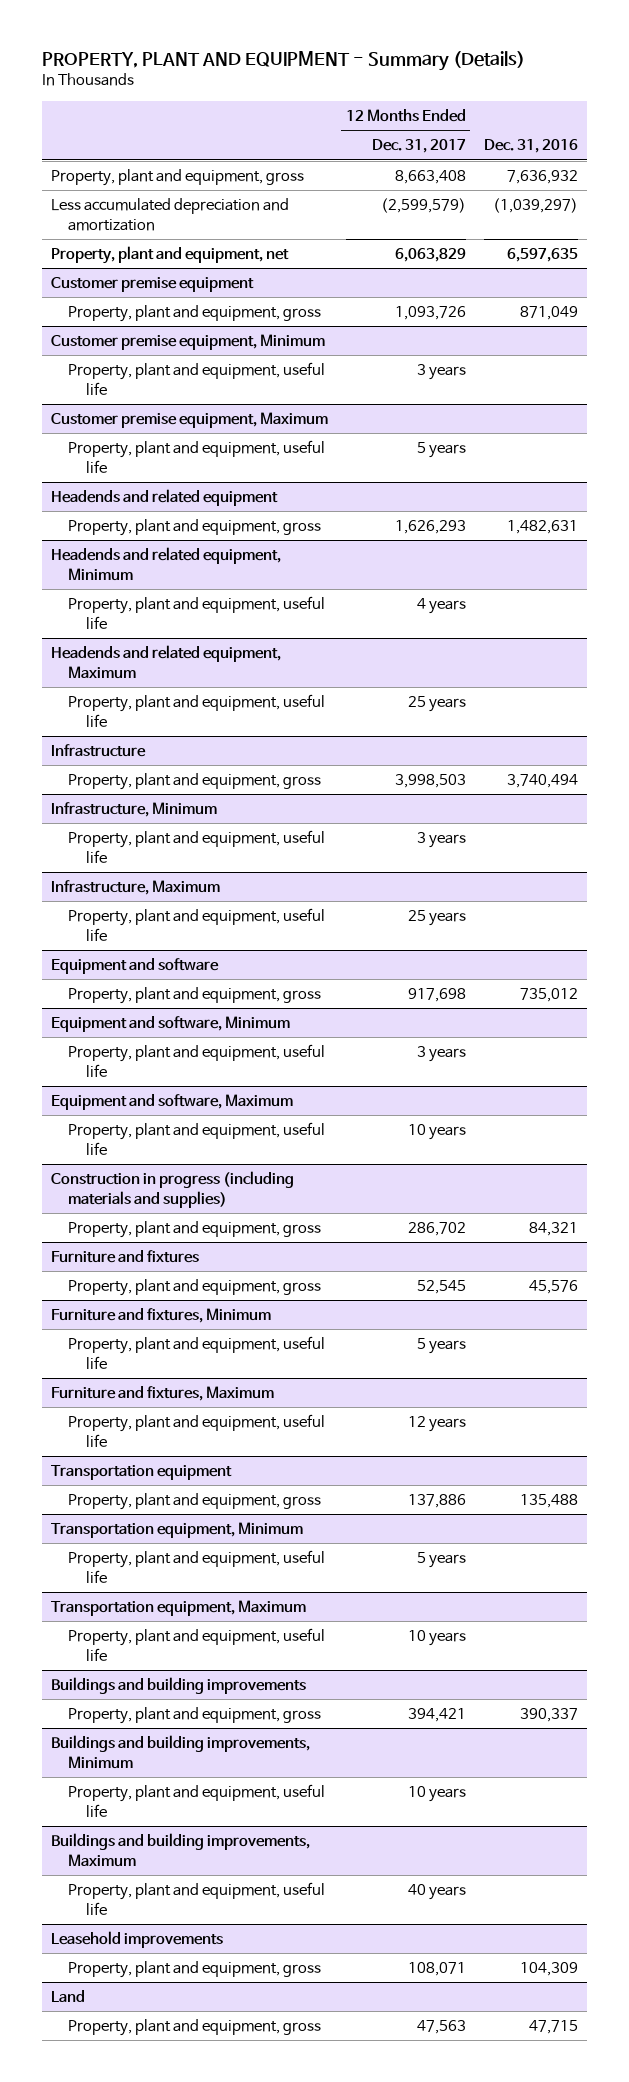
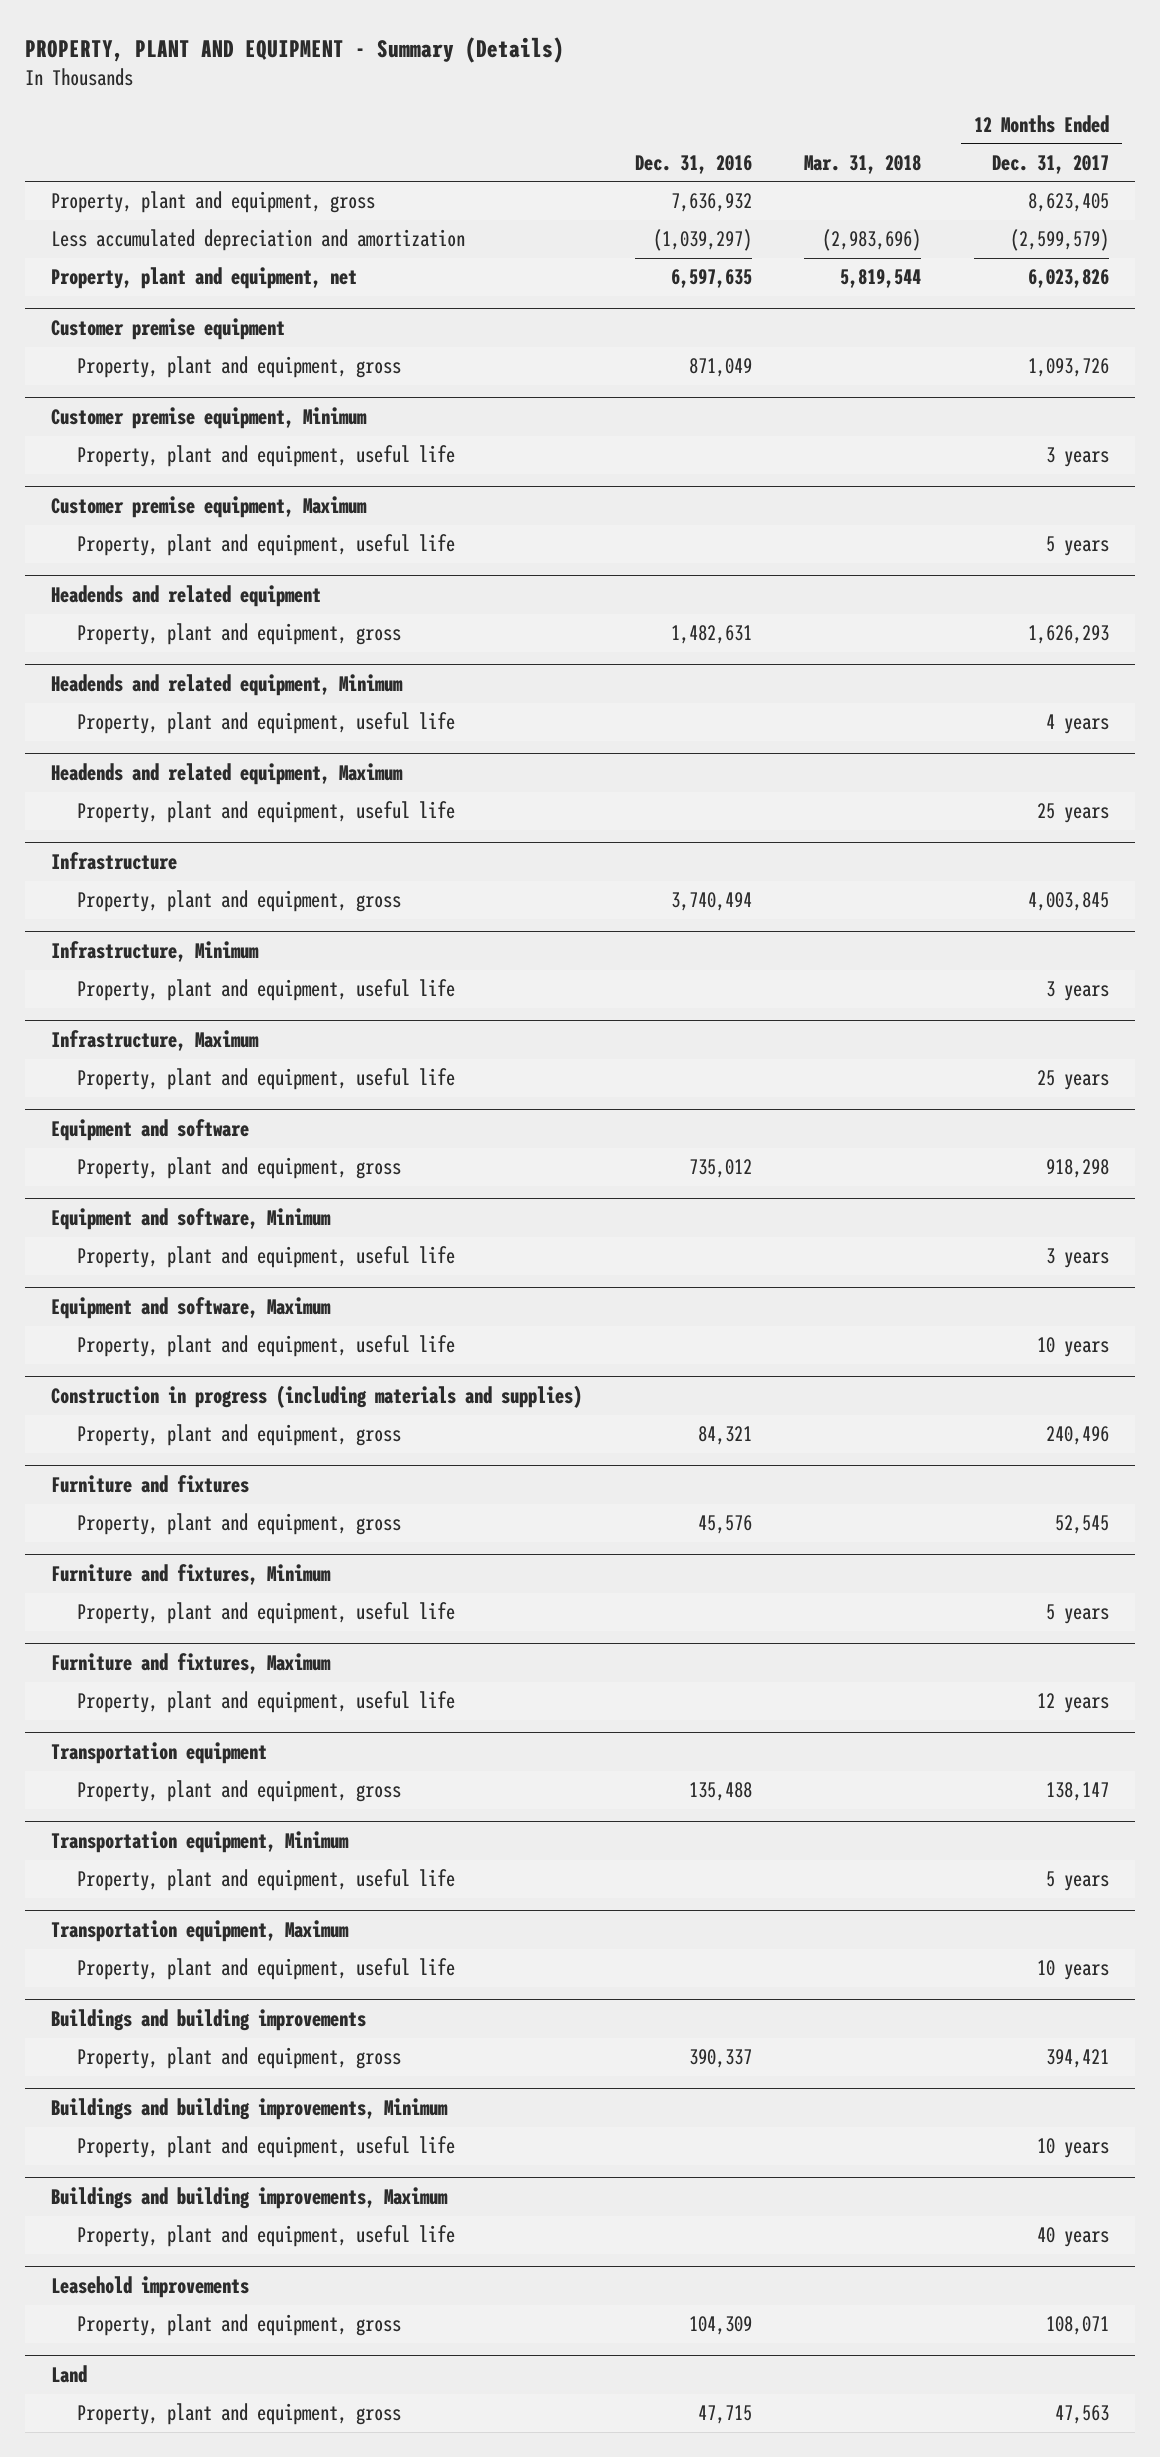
- | 12 Months Ended Dec. 31, 2017 | Dec. 31, 2016
+ | Dec. 31, 2016 | Mar. 31, 2018 | 12 Months Ended Dec. 31, 2017
- Property, plant and equipment, gross | 8,663,408 | 7,636,932
+ Property, plant and equipment, gross | 7,636,932 | | 8,623,405
- Property, plant and equipment, net | 6,063,829 | 6,597,635
+ Property, plant and equipment, net | 6,597,635 | 5,819,544 | 6,023,826
@ Infrastructure
- Property, plant and equipment, gross | 3,998,503 | 3,740,494
+ Property, plant and equipment, gross | 3,740,494 | | 4,003,845
@ Equipment and software
- Property, plant and equipment, gross | 917,698 | 735,012
+ Property, plant and equipment, gross | 735,012 | | 918,298
@ Construction in progress (including materials and supplies)
- Property, plant and equipment, gross | 286,702 | 84,321
+ Property, plant and equipment, gross | 84,321 | | 240,496
@ Transportation equipment
- Property, plant and equipment, gross | 137,886 | 135,488
+ Property, plant and equipment, gross | 135,488 | | 138,147

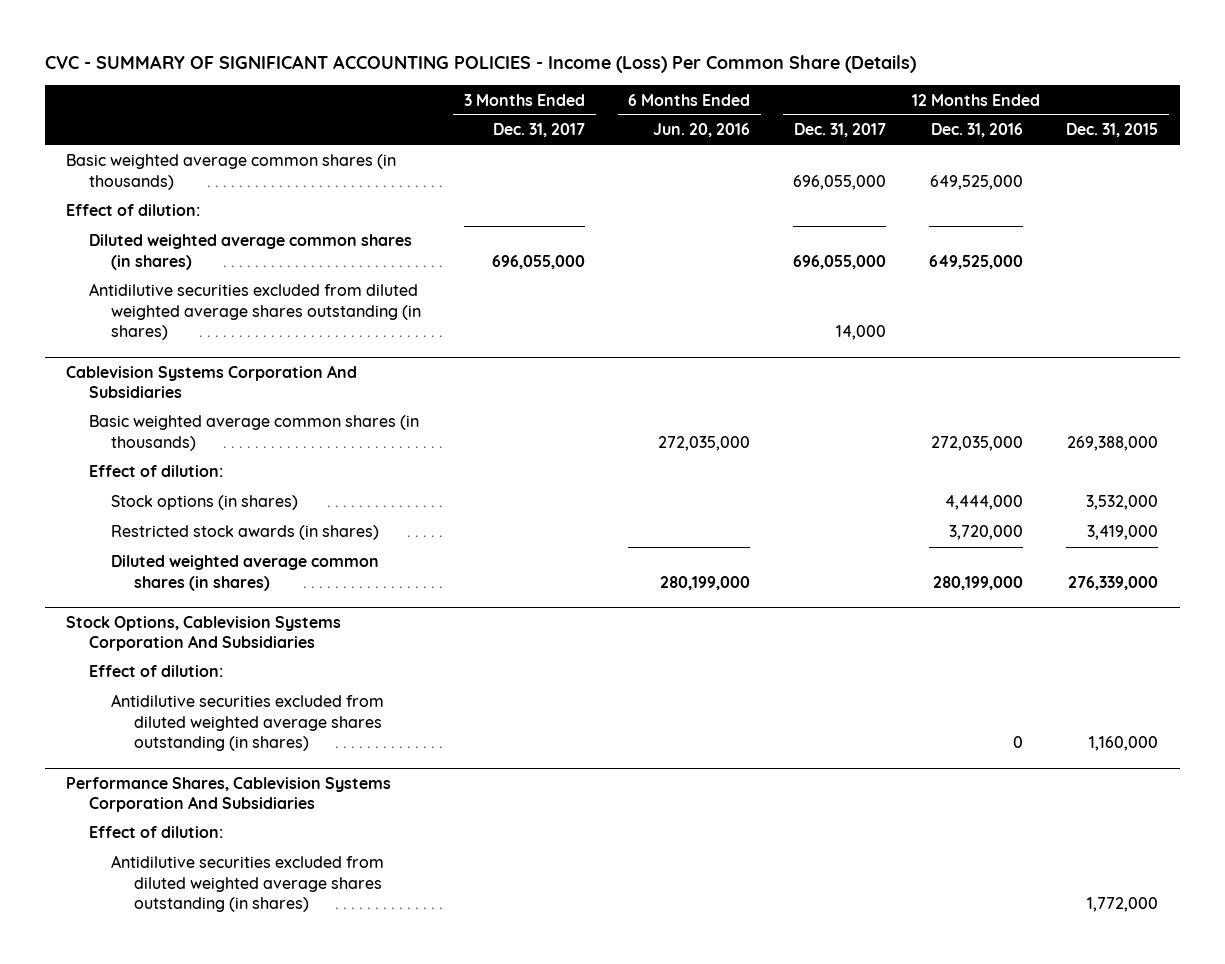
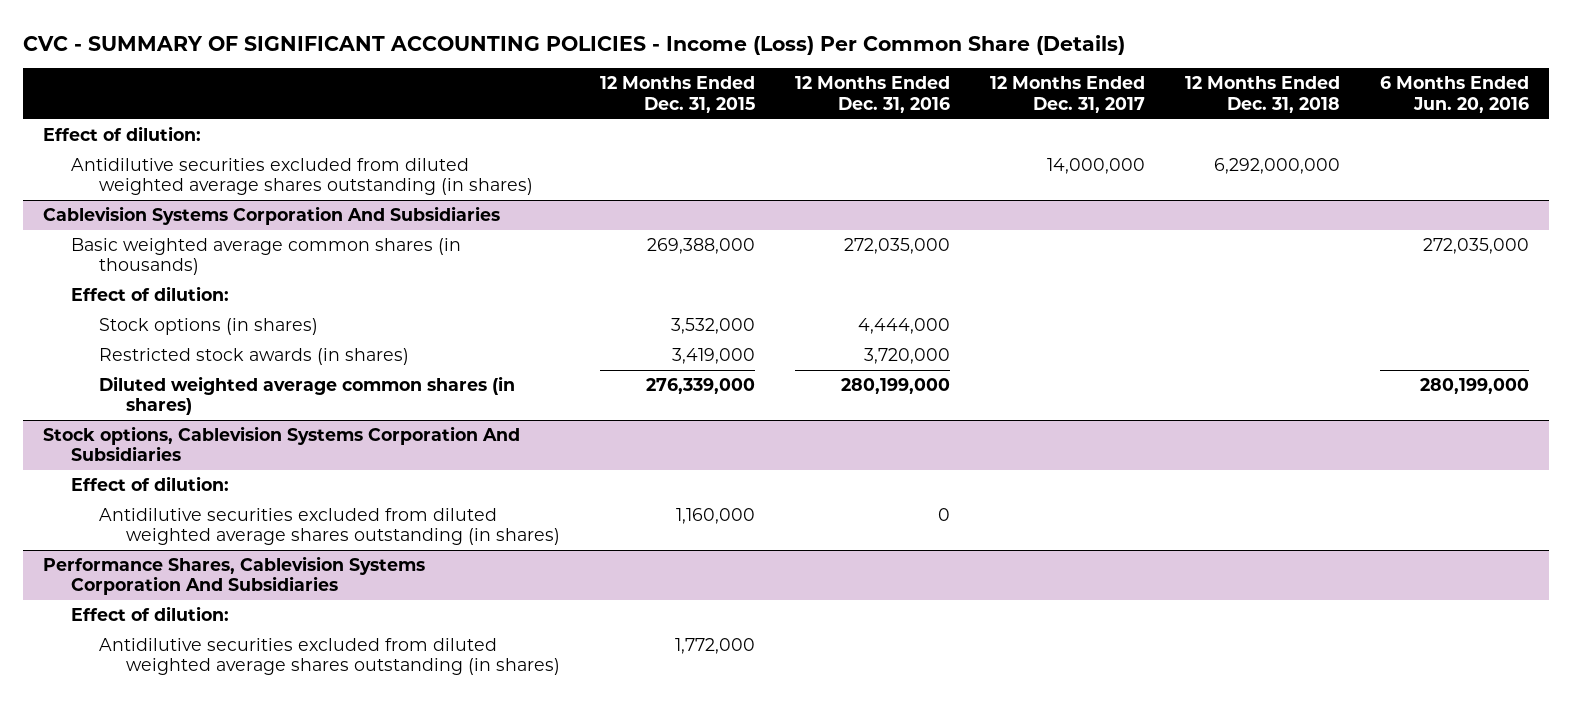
- | 3 Months Ended Dec. 31, 2017 | 6 Months Ended Jun. 20, 2016 | 12 Months Ended Dec. 31, 2017 | 12 Months Ended Dec. 31, 2016 | 12 Months Ended Dec. 31, 2015
+ | 12 Months Ended Dec. 31, 2015 | 12 Months Ended Dec. 31, 2016 | 12 Months Ended Dec. 31, 2017 | 12 Months Ended Dec. 31, 2018 | 6 Months Ended Jun. 20, 2016
- Basic weighted average common shares (in thousands) | | | 696,055,000 | 649,525,000 |
- Diluted weighted average common shares (in shares) | 696,055,000 | | 696,055,000 | 649,525,000 |
- Antidilutive securities excluded from diluted weighted average shares outstanding (in shares) | | | 14,000 | |
+ Antidilutive securities excluded from diluted weighted average shares outstanding (in shares) | | | 14,000,000 | 6,292,000,000 |
- Stock Options, Cablevision Systems Corporation And Subsidiaries
+ Stock options, Cablevision Systems Corporation And Subsidiaries

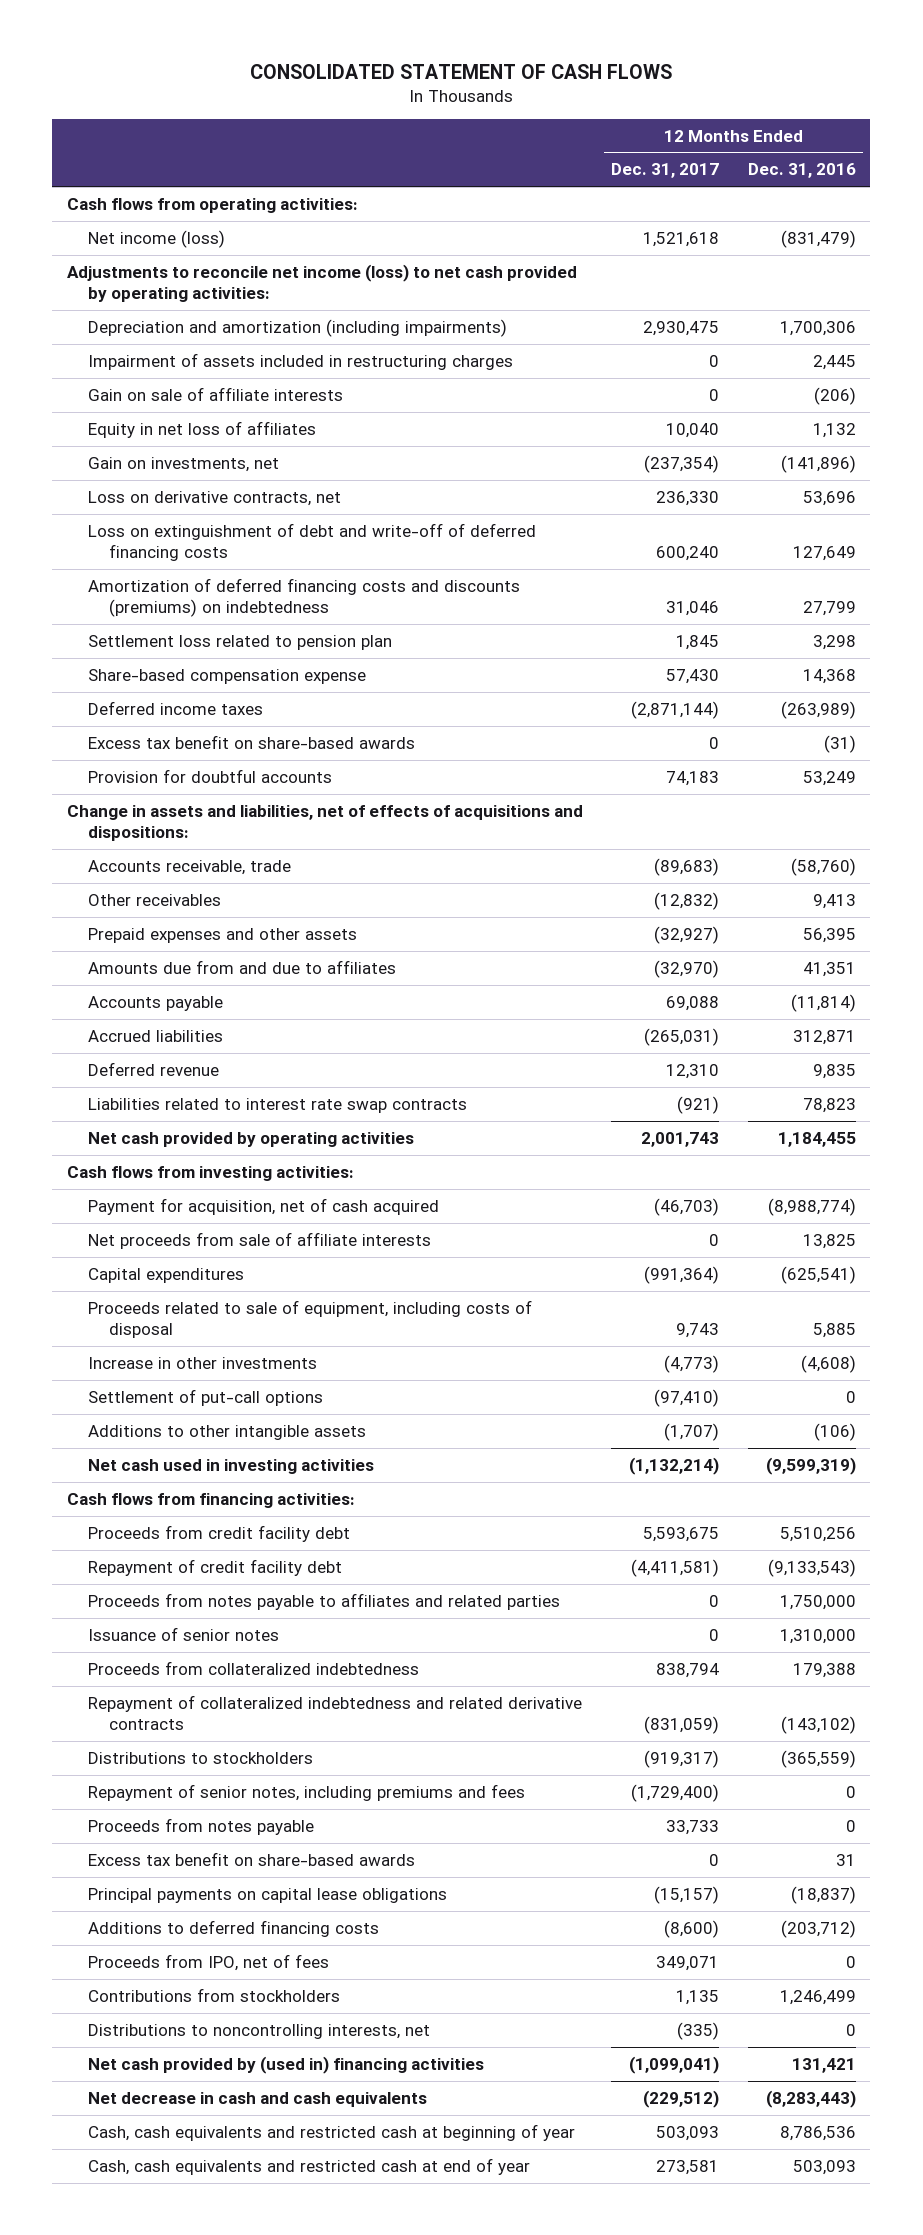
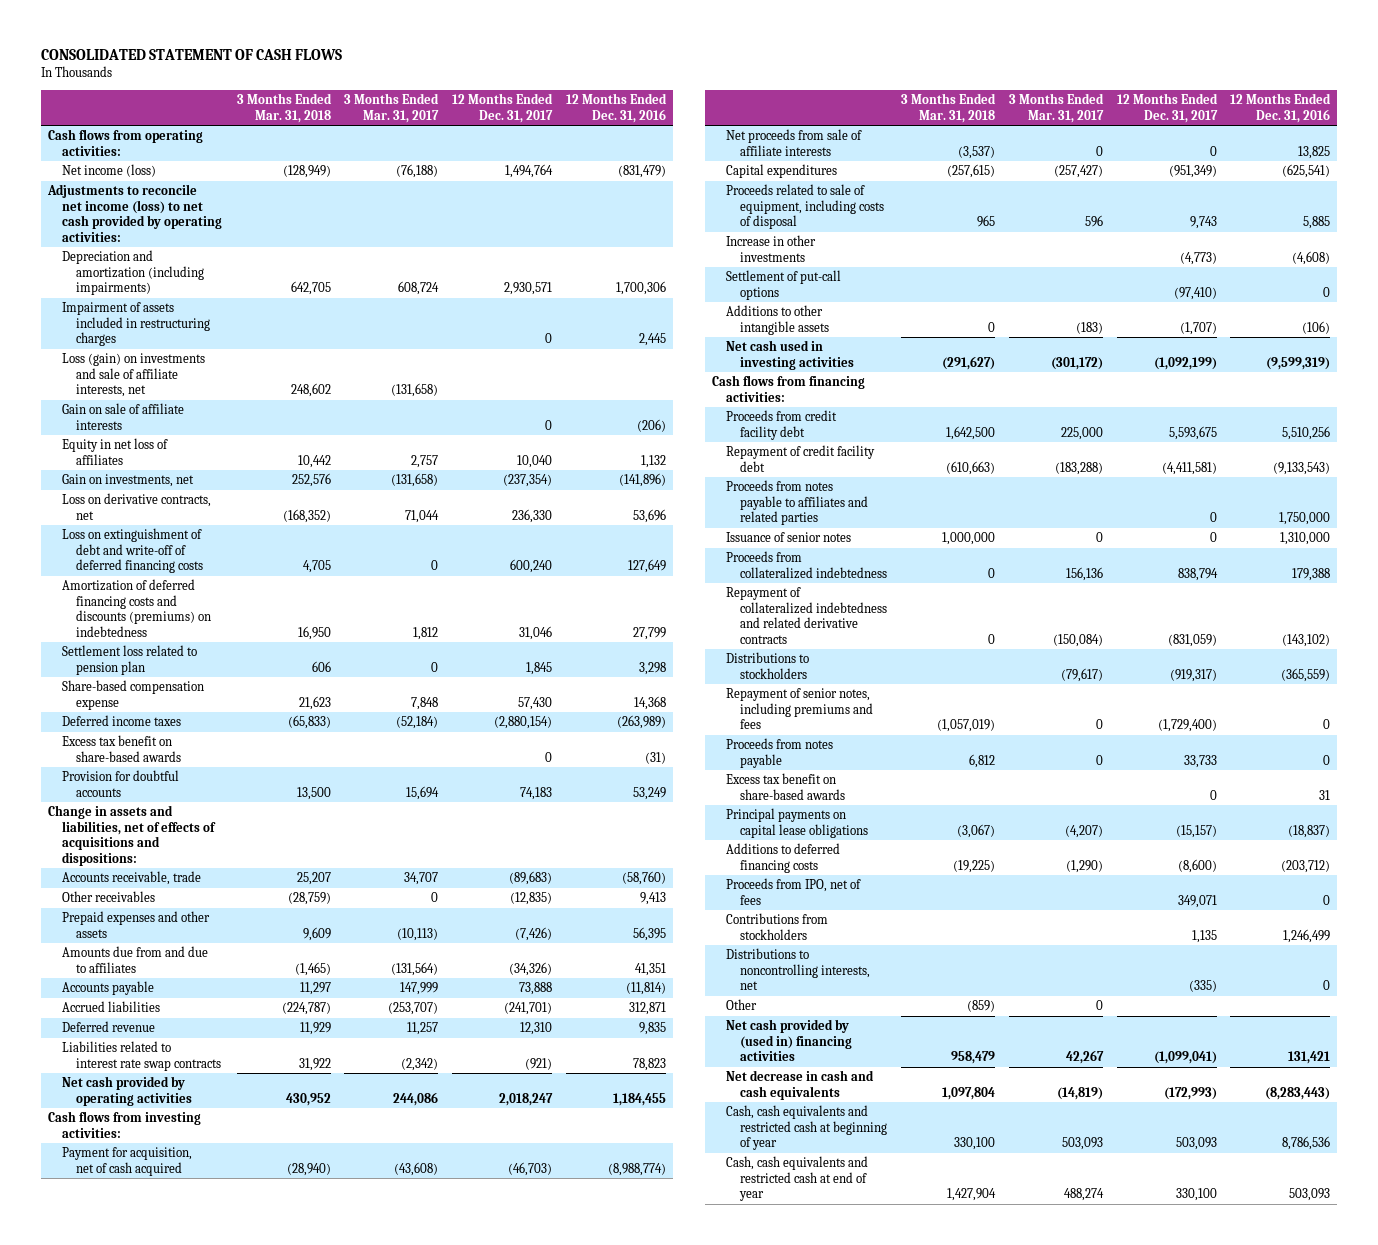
- | 12 Months Ended Dec. 31, 2017 | 12 Months Ended Dec. 31, 2016
+ | 3 Months Ended Mar. 31, 2018 | 3 Months Ended Mar. 31, 2017 | 12 Months Ended Dec. 31, 2017 | 12 Months Ended Dec. 31, 2016
- Net income (loss) | 1,521,618 | (831,479)
+ Net income (loss) | (128,949) | (76,188) | 1,494,764 | (831,479)
- Depreciation and amortization (including impairments) | 2,930,475 | 1,700,306
+ Depreciation and amortization (including impairments) | 642,705 | 608,724 | 2,930,571 | 1,700,306
+ Loss (gain) on investments and sale of affiliate interests, net | 248,602 | (131,658) | |
- Deferred income taxes | (2,871,144) | (263,989)
+ Deferred income taxes | (65,833) | (52,184) | (2,880,154) | (263,989)
- Other receivables | (12,832) | 9,413
- Prepaid expenses and other assets | (32,927) | 56,395
- Amounts due from and due to affiliates | (32,970) | 41,351
- Accounts payable | 69,088 | (11,814)
- Accrued liabilities | (265,031) | 312,871
+ Other receivables | (28,759) | 0 | (12,835) | 9,413
+ Prepaid expenses and other assets | 9,609 | (10,113) | (7,426) | 56,395
+ Amounts due from and due to affiliates | (1,465) | (131,564) | (34,326) | 41,351
+ Accounts payable | 11,297 | 147,999 | 73,888 | (11,814)
+ Accrued liabilities | (224,787) | (253,707) | (241,701) | 312,871
- Net cash provided by operating activities | 2,001,743 | 1,184,455
+ Net cash provided by operating activities | 430,952 | 244,086 | 2,018,247 | 1,184,455
- Capital expenditures | (991,364) | (625,541)
+ Capital expenditures | (257,615) | (257,427) | (951,349) | (625,541)
- Net cash used in investing activities | (1,132,214) | (9,599,319)
+ Net cash used in investing activities | (291,627) | (301,172) | (1,092,199) | (9,599,319)
+ Other | (859) | 0 | |
- Net decrease in cash and cash equivalents | (229,512) | (8,283,443)
+ Net decrease in cash and cash equivalents | 1,097,804 | (14,819) | (172,993) | (8,283,443)
- Cash, cash equivalents and restricted cash at end of year | 273,581 | 503,093
+ Cash, cash equivalents and restricted cash at end of year | 1,427,904 | 488,274 | 330,100 | 503,093

